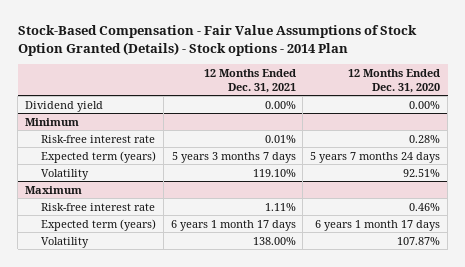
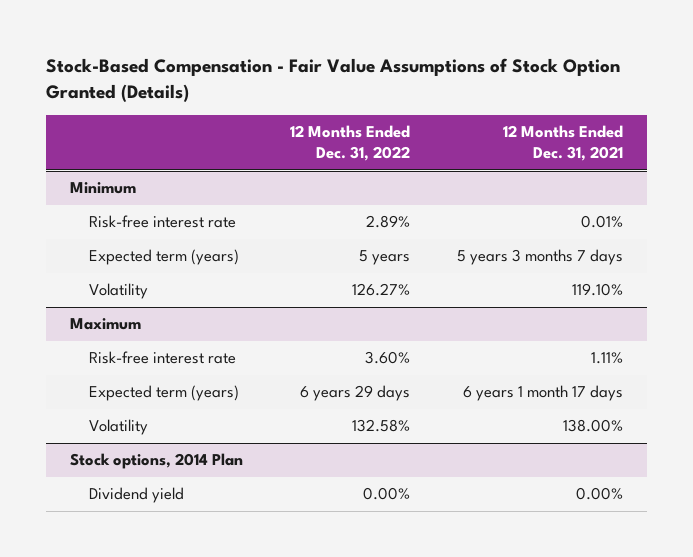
- Stock-Based Compensation - Fair Value Assumptions of Stock Option Granted (Details) - Stock options - 2014 Plan
+ Stock-Based Compensation - Fair Value Assumptions of Stock Option Granted (Details)
- | 12 Months Ended Dec. 31, 2021 | 12 Months Ended Dec. 31, 2020
+ | 12 Months Ended Dec. 31, 2022 | 12 Months Ended Dec. 31, 2021
- Dividend yield | 0.00% | 0.00%
+ Stock options, 2014 Plan
+ Dividend yield | 0.00% | 0.00%

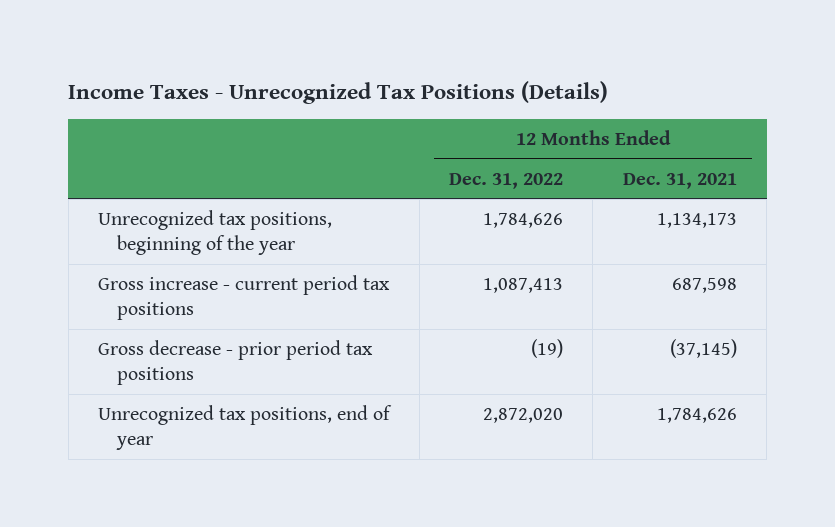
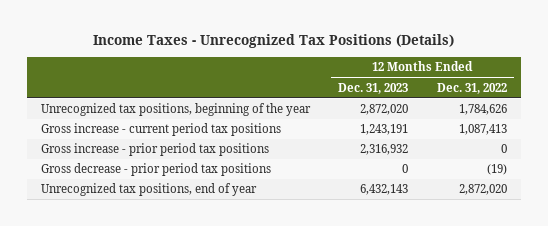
- | 12 Months Ended Dec. 31, 2022 | 12 Months Ended Dec. 31, 2021
+ | 12 Months Ended Dec. 31, 2023 | 12 Months Ended Dec. 31, 2022
+ Gross increase - prior period tax positions | 2,316,932 | 0

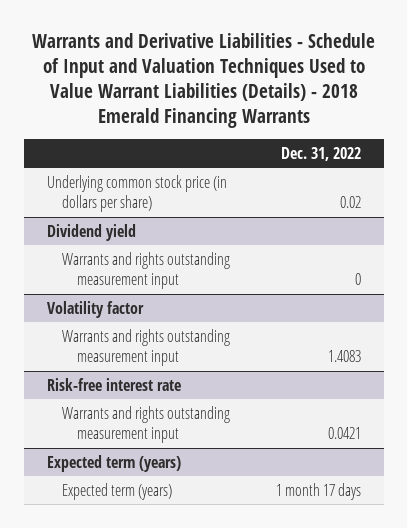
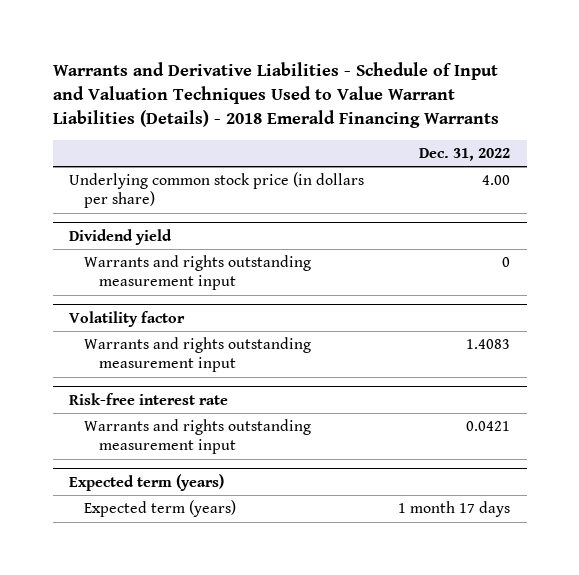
- Underlying common stock price (in dollars per share) | 0.02
+ Underlying common stock price (in dollars per share) | 4.00

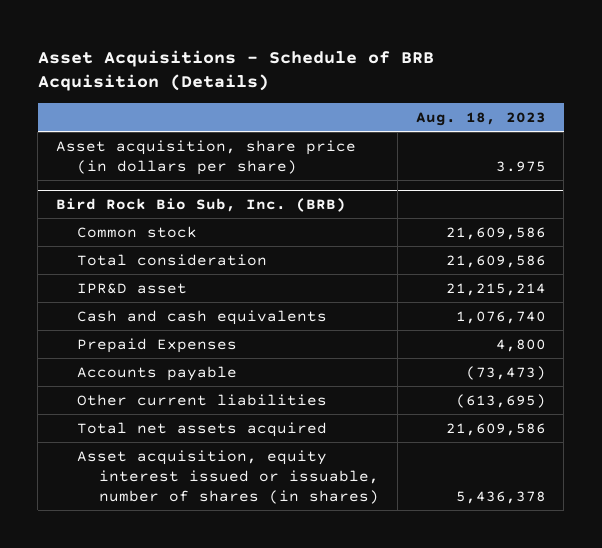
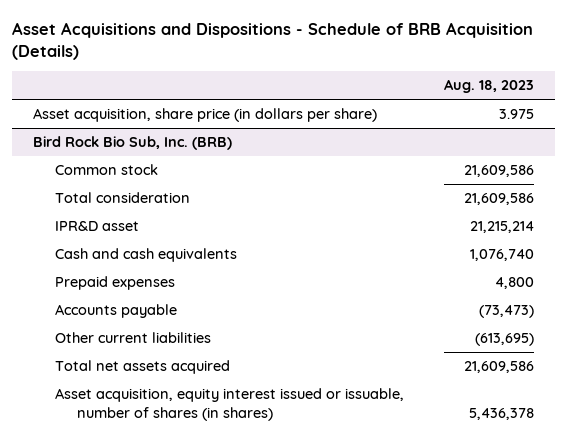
- Asset Acquisitions - Schedule of BRB Acquisition (Details)
+ Asset Acquisitions and Dispositions - Schedule of BRB Acquisition (Details)
@ Bird Rock Bio Sub, Inc. (BRB)
- Prepaid Expenses | 4,800
+ Prepaid expenses | 4,800

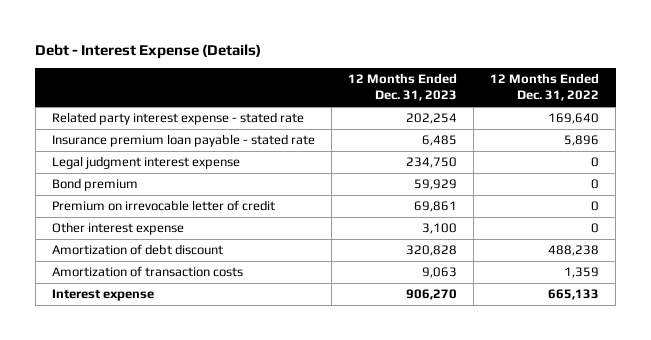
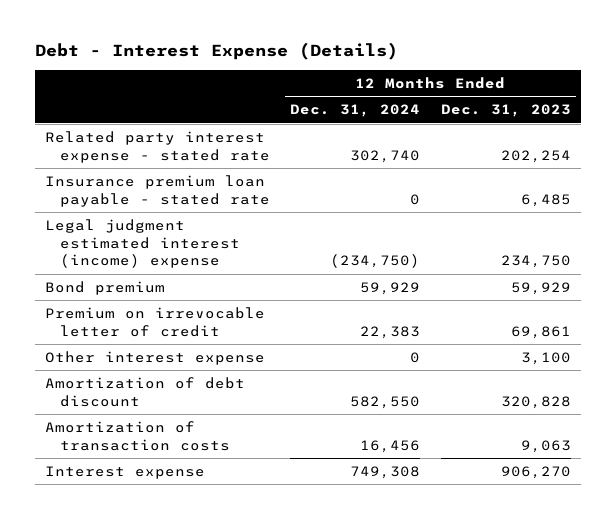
- | 12 Months Ended Dec. 31, 2023 | 12 Months Ended Dec. 31, 2022
+ | 12 Months Ended Dec. 31, 2024 | 12 Months Ended Dec. 31, 2023
- Legal judgment interest expense | 234,750 | 0
+ Legal judgment estimated interest (income) expense | (234,750) | 234,750

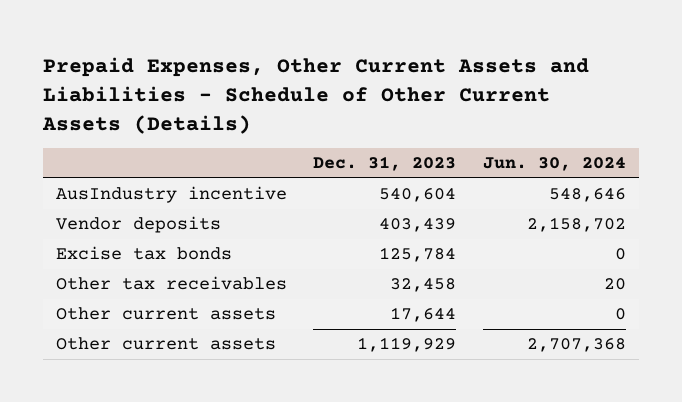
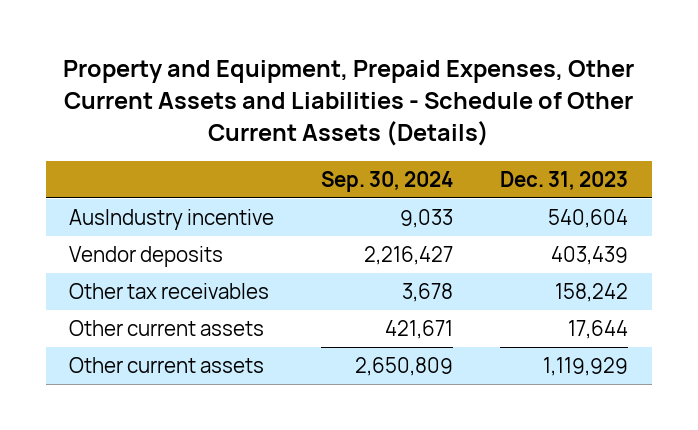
- Prepaid Expenses, Other Current Assets and Liabilities - Schedule of Other Current Assets (Details)
+ Property and Equipment, Prepaid Expenses, Other Current Assets and Liabilities - Schedule of Other Current Assets (Details)
- | Dec. 31, 2023 | Jun. 30, 2024
+ | Sep. 30, 2024 | Dec. 31, 2023
- Excise tax bonds | 125,784 | 0
- Other tax receivables | 32,458 | 20
+ Other tax receivables | 3,678 | 158,242

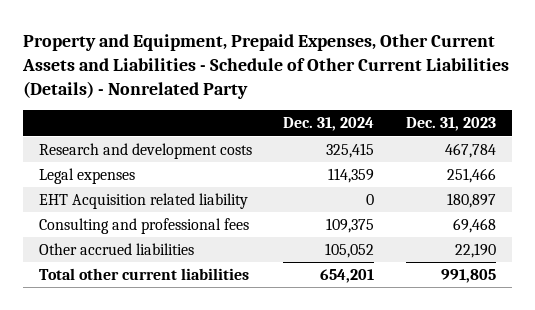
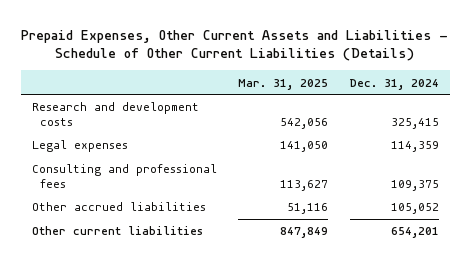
- Property and Equipment, Prepaid Expenses, Other Current Assets and Liabilities - Schedule of Other Current Liabilities (Details) - Nonrelated Party
+ Prepaid Expenses, Other Current Assets and Liabilities - Schedule of Other Current Liabilities (Details)
- | Dec. 31, 2024 | Dec. 31, 2023
+ | Mar. 31, 2025 | Dec. 31, 2024
- EHT Acquisition related liability | 0 | 180,897
- Total other current liabilities | 654,201 | 991,805
+ Other current liabilities | 847,849 | 654,201

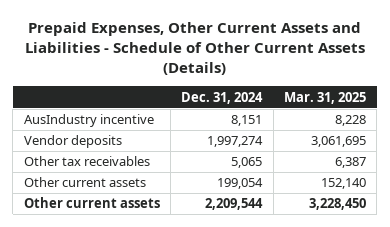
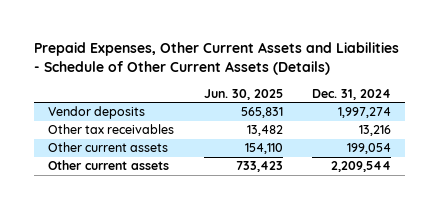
- | Dec. 31, 2024 | Mar. 31, 2025
+ | Jun. 30, 2025 | Dec. 31, 2024
- AusIndustry incentive | 8,151 | 8,228
- Other tax receivables | 5,065 | 6,387
+ Other tax receivables | 13,482 | 13,216

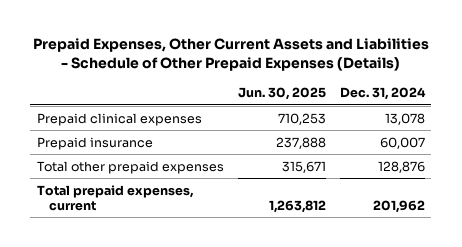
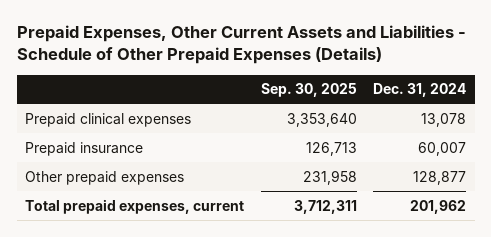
- | Jun. 30, 2025 | Dec. 31, 2024
+ | Sep. 30, 2025 | Dec. 31, 2024
- Total other prepaid expenses | 315,671 | 128,876
+ Other prepaid expenses | 231,958 | 128,877

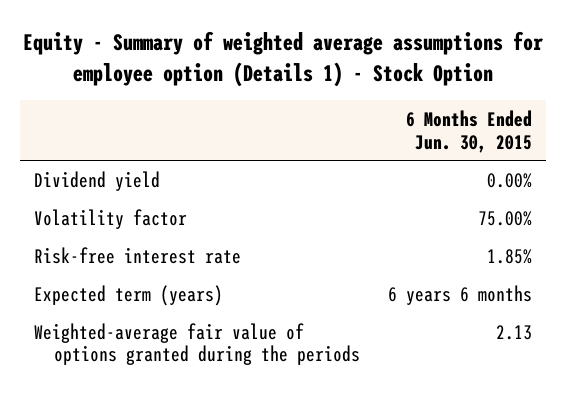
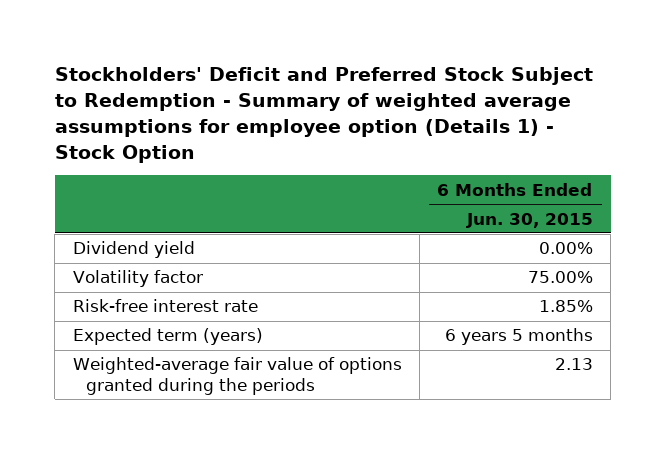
- Equity - Summary of weighted average assumptions for employee option (Details 1) - Stock Option
+ Stockholders' Deficit and Preferred Stock Subject to Redemption - Summary of weighted average assumptions for employee option (Details 1) - Stock Option
- Expected term (years) | 6 years 6 months
+ Expected term (years) | 6 years 5 months

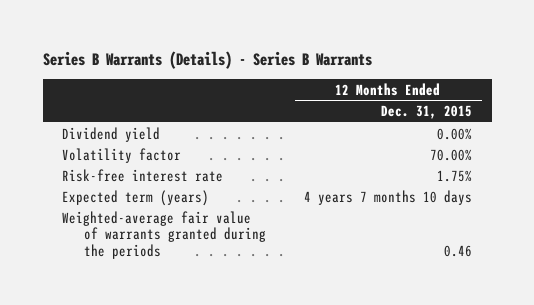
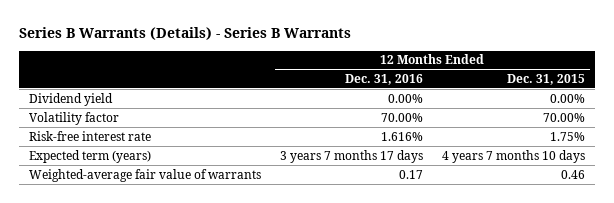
- | 12 Months Ended Dec. 31, 2015
+ | 12 Months Ended Dec. 31, 2016 | 12 Months Ended Dec. 31, 2015
- Weighted-average fair value of warrants granted during the periods | 0.46
+ Weighted-average fair value of warrants | 0.17 | 0.46

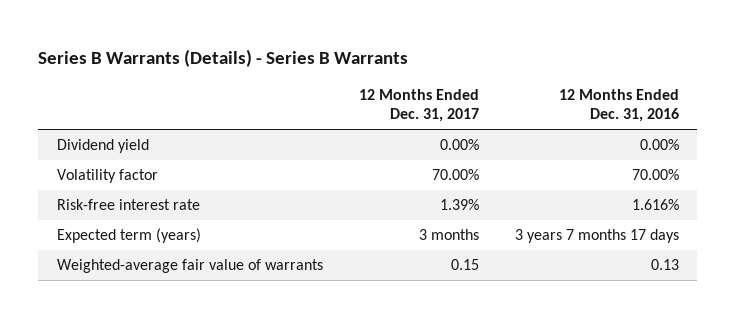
- | 12 Months Ended Dec. 31, 2016 | 12 Months Ended Dec. 31, 2015
+ | 12 Months Ended Dec. 31, 2017 | 12 Months Ended Dec. 31, 2016
- Weighted-average fair value of warrants | 0.17 | 0.46
+ Weighted-average fair value of warrants | 0.15 | 0.13

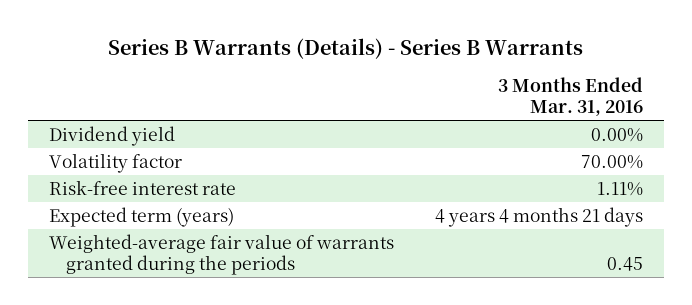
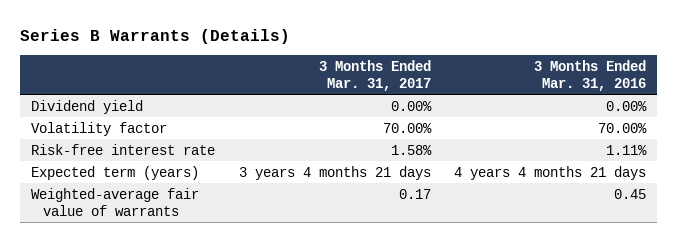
- Series B Warrants (Details) - Series B Warrants
+ Series B Warrants (Details)
- | 3 Months Ended Mar. 31, 2016
+ | 3 Months Ended Mar. 31, 2017 | 3 Months Ended Mar. 31, 2016
- Weighted-average fair value of warrants granted during the periods | 0.45
+ Weighted-average fair value of warrants | 0.17 | 0.45

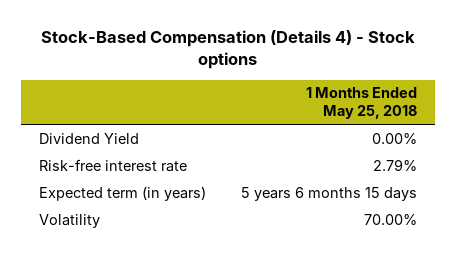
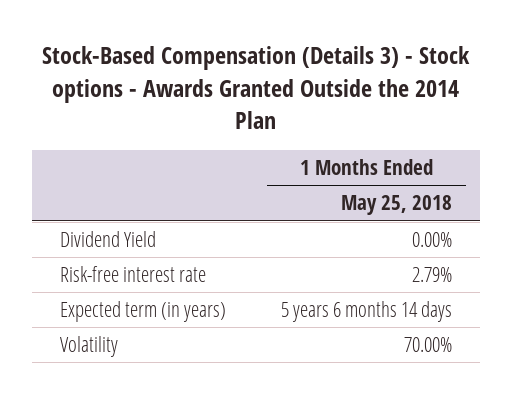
- Stock-Based Compensation (Details 4) - Stock options
+ Stock-Based Compensation (Details 3) - Stock options - Awards Granted Outside the 2014 Plan
- Expected term (in years) | 5 years 6 months 15 days
+ Expected term (in years) | 5 years 6 months 14 days

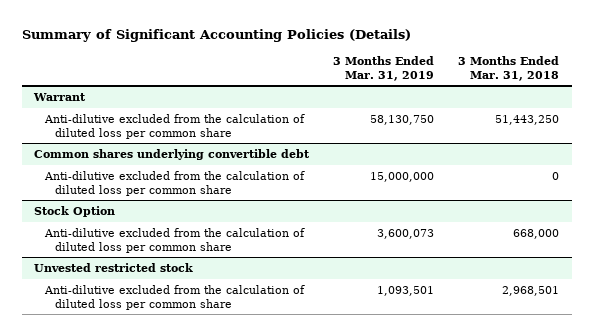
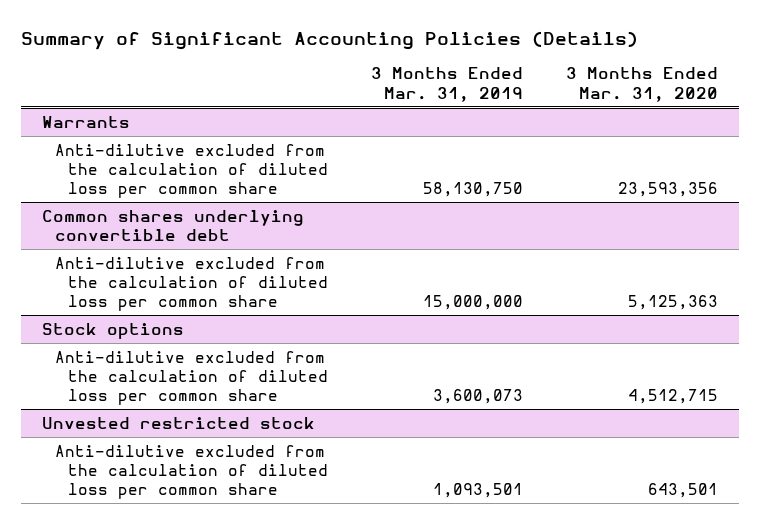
- | 3 Months Ended Mar. 31, 2019 | 3 Months Ended Mar. 31, 2018
+ | 3 Months Ended Mar. 31, 2019 | 3 Months Ended Mar. 31, 2020
- Warrant
+ Warrants
- Stock Option
+ Stock options

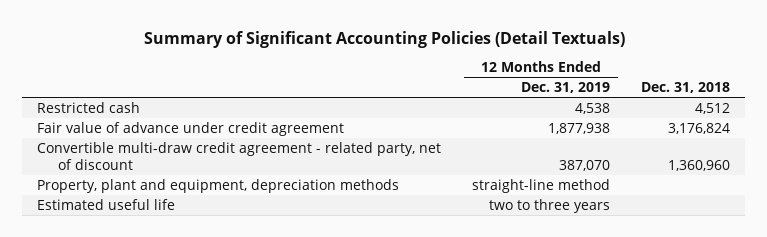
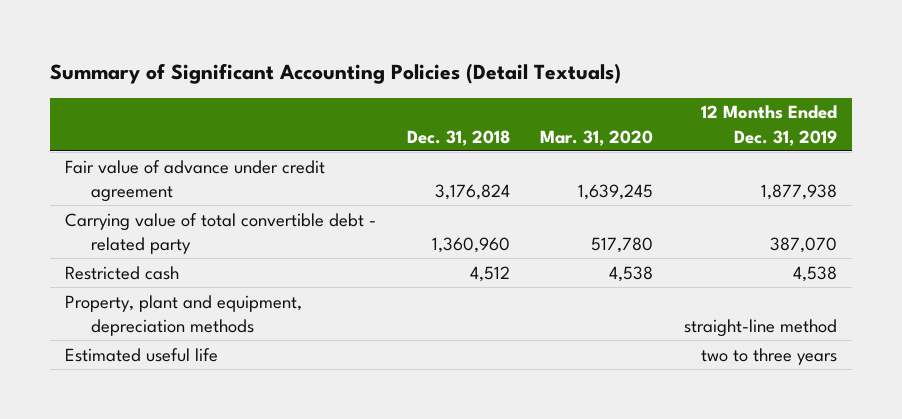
- | 12 Months Ended Dec. 31, 2019 | Dec. 31, 2018
+ | Dec. 31, 2018 | Mar. 31, 2020 | 12 Months Ended Dec. 31, 2019
- Convertible multi-draw credit agreement - related party, net of discount | 387,070 | 1,360,960
+ Carrying value of total convertible debt - related party | 1,360,960 | 517,780 | 387,070
moved down: Restricted cash | 4,512 | 4,538 | 4,538

